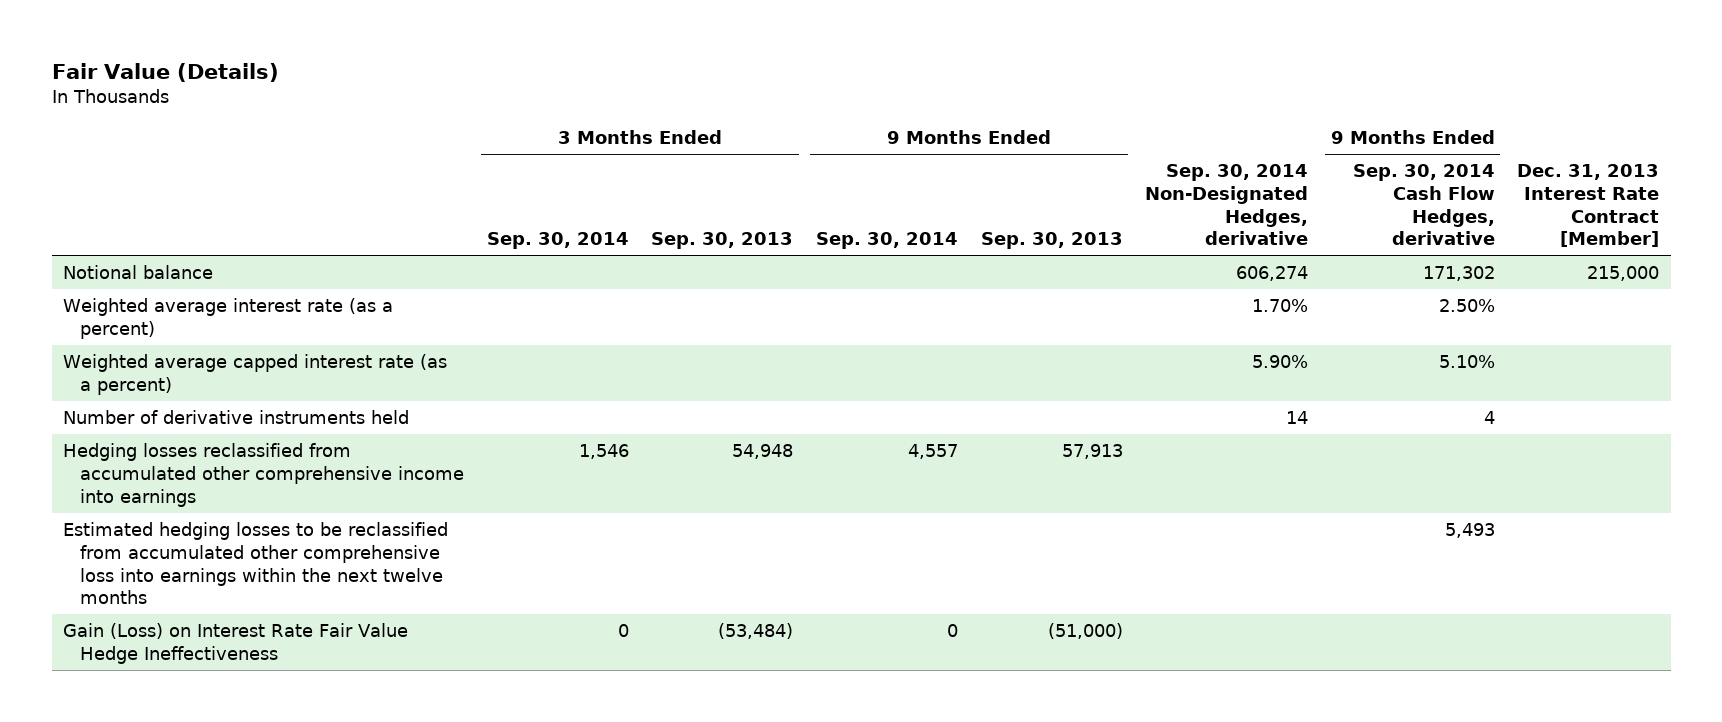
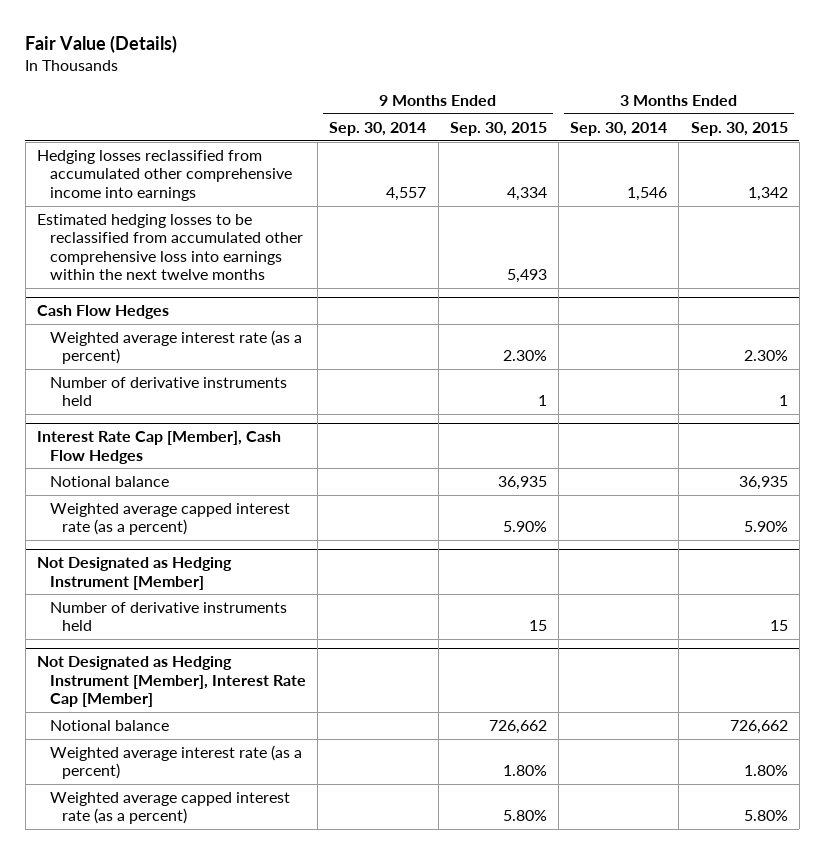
- | 3 Months Ended Sep. 30, 2014 | 3 Months Ended Sep. 30, 2013 | 9 Months Ended Sep. 30, 2014 | 9 Months Ended Sep. 30, 2013 | Sep. 30, 2014 Non-Designated Hedges, derivative | 9 Months Ended Sep. 30, 2014 Cash Flow Hedges, derivative | Dec. 31, 2013 Interest Rate Contract [Member]
+ | 9 Months Ended Sep. 30, 2014 | 9 Months Ended Sep. 30, 2015 | 3 Months Ended Sep. 30, 2014 | 3 Months Ended Sep. 30, 2015
- Notional balance | | | | | 606,274 | 171,302 | 215,000
- Weighted average interest rate (as a percent) | | | | | 1.70% | 2.50% |
- Weighted average capped interest rate (as a percent) | | | | | 5.90% | 5.10% |
- Number of derivative instruments held | | | | | 14 | 4 |
- Gain (Loss) on Interest Rate Fair Value Hedge Ineffectiveness | 0 | (53,484) | 0 | (51,000) | | |
+ Cash Flow Hedges
+ Weighted average interest rate (as a percent) | | 2.30% | | 2.30%
+ Number of derivative instruments held | | 1 | | 1
+ Interest Rate Cap [Member], Cash Flow Hedges
+ Notional balance | | 36,935 | | 36,935
+ Weighted average capped interest rate (as a percent) | | 5.90% | | 5.90%
+ Not Designated as Hedging Instrument [Member]
+ Number of derivative instruments held | | 15 | | 15
+ Not Designated as Hedging Instrument [Member], Interest Rate Cap [Member]
+ Notional balance | | 726,662 | | 726,662
+ Weighted average interest rate (as a percent) | | 1.80% | | 1.80%
+ Weighted average capped interest rate (as a percent) | | 5.80% | | 5.80%

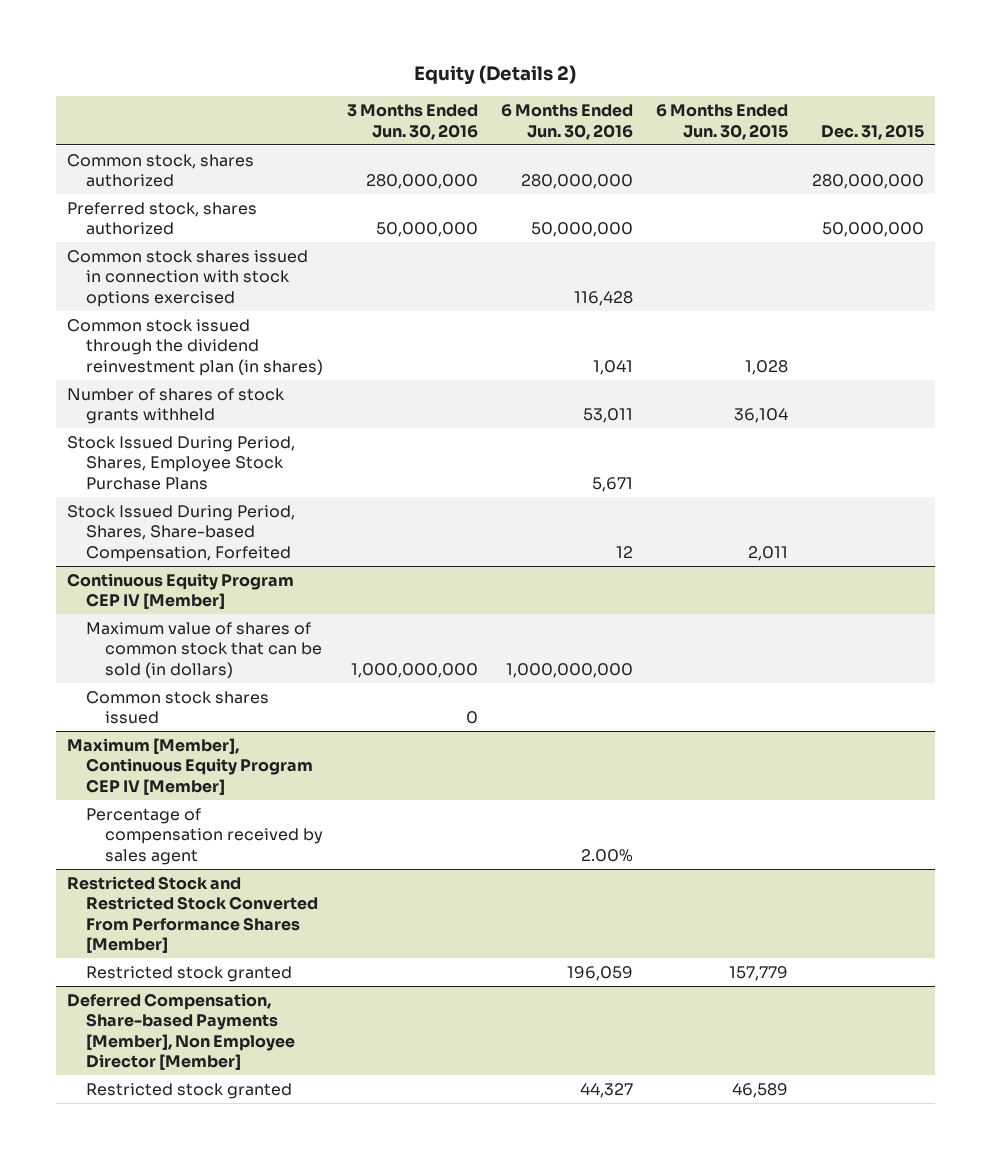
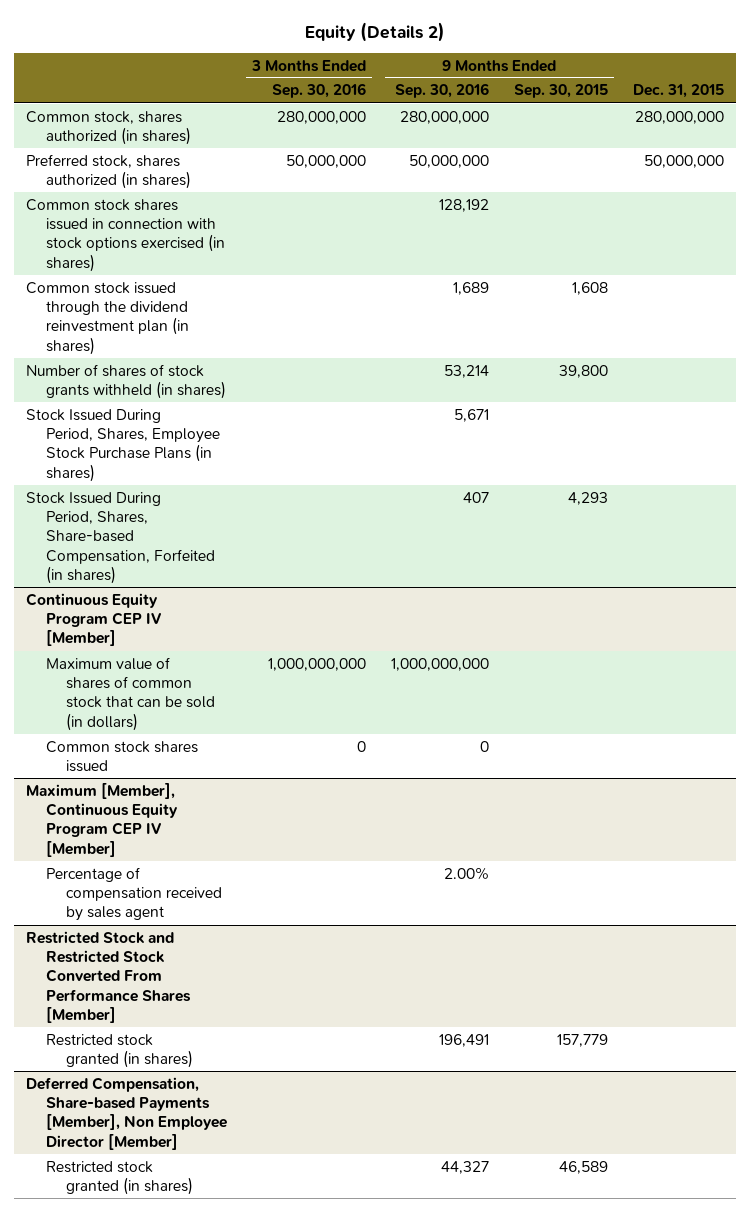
- | 3 Months Ended Jun. 30, 2016 | 6 Months Ended Jun. 30, 2016 | 6 Months Ended Jun. 30, 2015 | Dec. 31, 2015
+ | 3 Months Ended Sep. 30, 2016 | 9 Months Ended Sep. 30, 2016 | 9 Months Ended Sep. 30, 2015 | Dec. 31, 2015
- Common stock, shares authorized | 280,000,000 | 280,000,000 | | 280,000,000
- Preferred stock, shares authorized | 50,000,000 | 50,000,000 | | 50,000,000
- Common stock shares issued in connection with stock options exercised | | 116,428 | |
+ Common stock, shares authorized (in shares) | 280,000,000 | 280,000,000 | | 280,000,000
+ Preferred stock, shares authorized (in shares) | 50,000,000 | 50,000,000 | | 50,000,000
+ Common stock shares issued in connection with stock options exercised (in shares) | | 128,192 | |
- Number of shares of stock grants withheld | | 53,011 | 36,104 |
- Stock Issued During Period, Shares, Employee Stock Purchase Plans | | 5,671 | |
- Stock Issued During Period, Shares, Share-based Compensation, Forfeited | | 12 | 2,011 |
+ Number of shares of stock grants withheld (in shares) | | 53,214 | 39,800 |
+ Stock Issued During Period, Shares, Employee Stock Purchase Plans (in shares) | | 5,671 | |
+ Stock Issued During Period, Shares, Share-based Compensation, Forfeited (in shares) | | 407 | 4,293 |
@ Restricted Stock and Restricted Stock Converted From Performance Shares [Member]
- Restricted stock granted | | 196,059 | 157,779 |
+ Restricted stock granted (in shares) | | 196,491 | 157,779 |
@ Deferred Compensation, Share-based Payments [Member], Non Employee Director [Member]
- Restricted stock granted | | 44,327 | 46,589 |
+ Restricted stock granted (in shares) | | 44,327 | 46,589 |

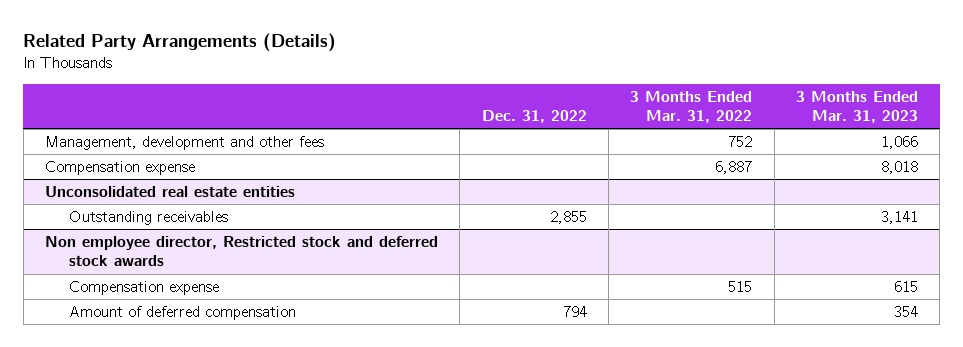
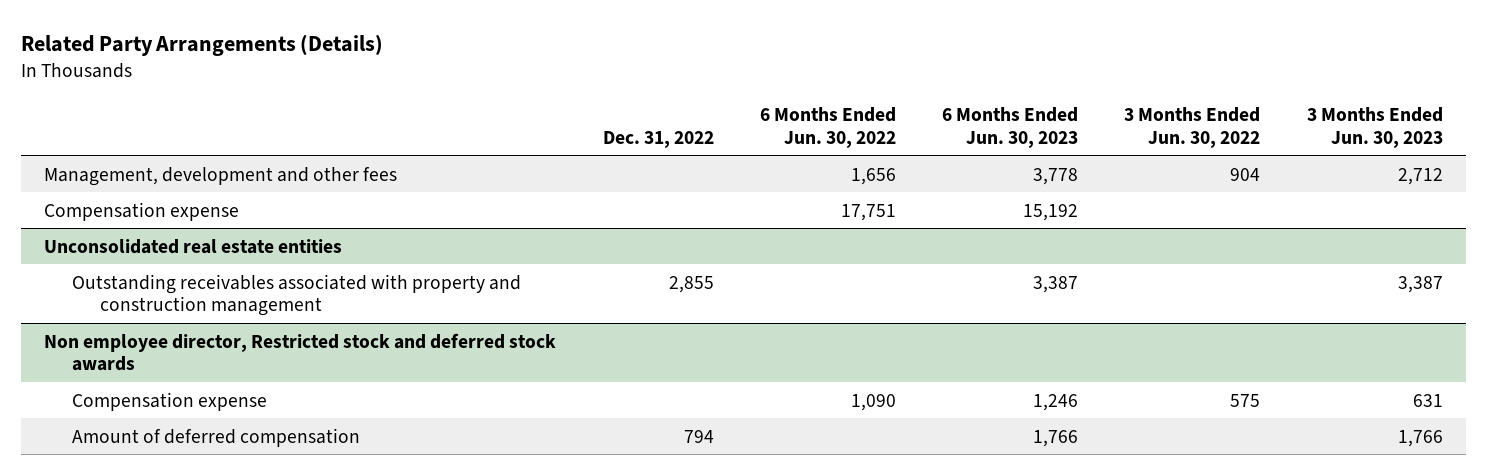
- | Dec. 31, 2022 | 3 Months Ended Mar. 31, 2022 | 3 Months Ended Mar. 31, 2023
+ | Dec. 31, 2022 | 6 Months Ended Jun. 30, 2022 | 6 Months Ended Jun. 30, 2023 | 3 Months Ended Jun. 30, 2022 | 3 Months Ended Jun. 30, 2023
@ Unconsolidated real estate entities
- Outstanding receivables | 2,855 | | 3,141
+ Outstanding receivables associated with property and construction management | 2,855 | | 3,387 | | 3,387

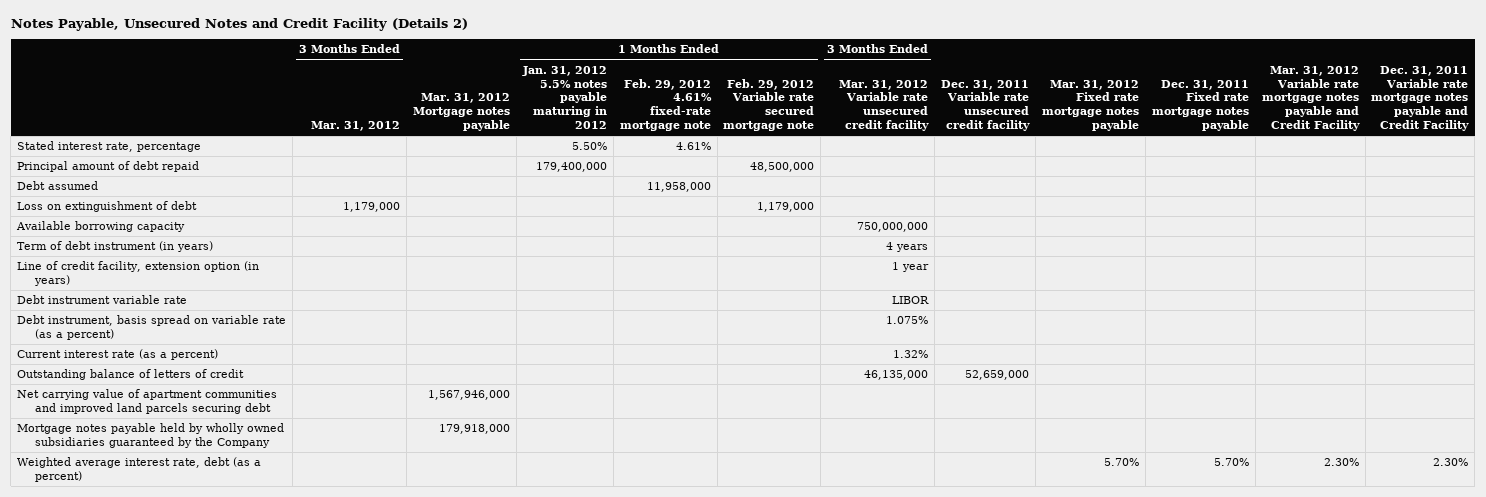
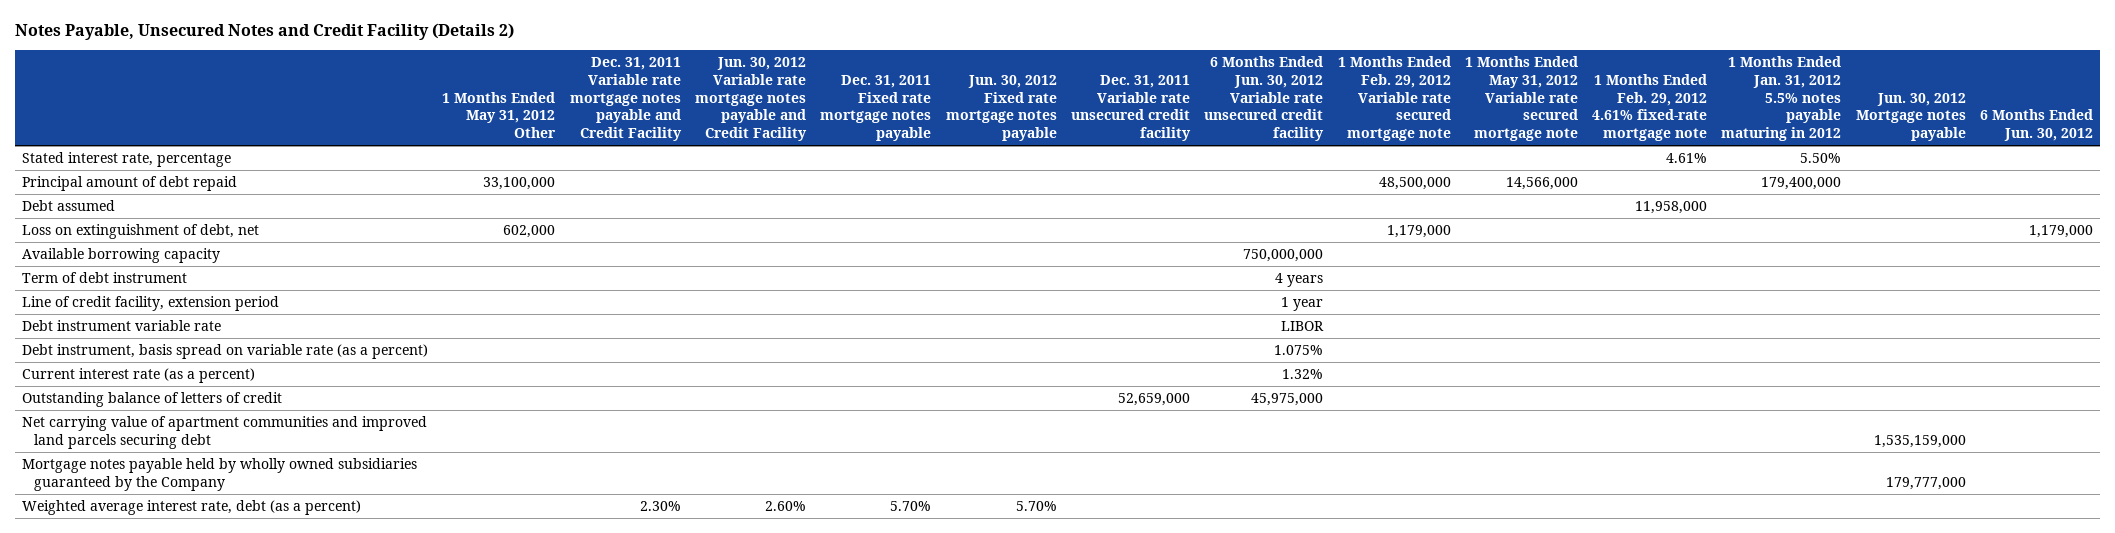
- | 3 Months Ended Mar. 31, 2012 | Mar. 31, 2012 Mortgage notes payable | 1 Months Ended Jan. 31, 2012 5.5% notes payable maturing in 2012 | 1 Months Ended Feb. 29, 2012 4.61% fixed-rate mortgage note | 1 Months Ended Feb. 29, 2012 Variable rate secured mortgage note | 3 Months Ended Mar. 31, 2012 Variable rate unsecured credit facility | Dec. 31, 2011 Variable rate unsecured credit facility | Mar. 31, 2012 Fixed rate mortgage notes payable | Dec. 31, 2011 Fixed rate mortgage notes payable | Mar. 31, 2012 Variable rate mortgage notes payable and Credit Facility | Dec. 31, 2011 Variable rate mortgage notes payable and Credit Facility
+ | 1 Months Ended May 31, 2012 Other | Dec. 31, 2011 Variable rate mortgage notes payable and Credit Facility | Jun. 30, 2012 Variable rate mortgage notes payable and Credit Facility | Dec. 31, 2011 Fixed rate mortgage notes payable | Jun. 30, 2012 Fixed rate mortgage notes payable | Dec. 31, 2011 Variable rate unsecured credit facility | 6 Months Ended Jun. 30, 2012 Variable rate unsecured credit facility | 1 Months Ended Feb. 29, 2012 Variable rate secured mortgage note | 1 Months Ended May 31, 2012 Variable rate secured mortgage note | 1 Months Ended Feb. 29, 2012 4.61% fixed-rate mortgage note | 1 Months Ended Jan. 31, 2012 5.5% notes payable maturing in 2012 | Jun. 30, 2012 Mortgage notes payable | 6 Months Ended Jun. 30, 2012
- Loss on extinguishment of debt | 1,179,000 | | | | 1,179,000 | | | | | |
+ Loss on extinguishment of debt, net | 602,000 | | | | | | | 1,179,000 | | | | | 1,179,000
- Term of debt instrument (in years) | | | | | | 4 years | | | | |
- Line of credit facility, extension option (in years) | | | | | | 1 year | | | | |
+ Term of debt instrument | | | | | | | 4 years | | | | | |
+ Line of credit facility, extension period | | | | | | | 1 year | | | | | |

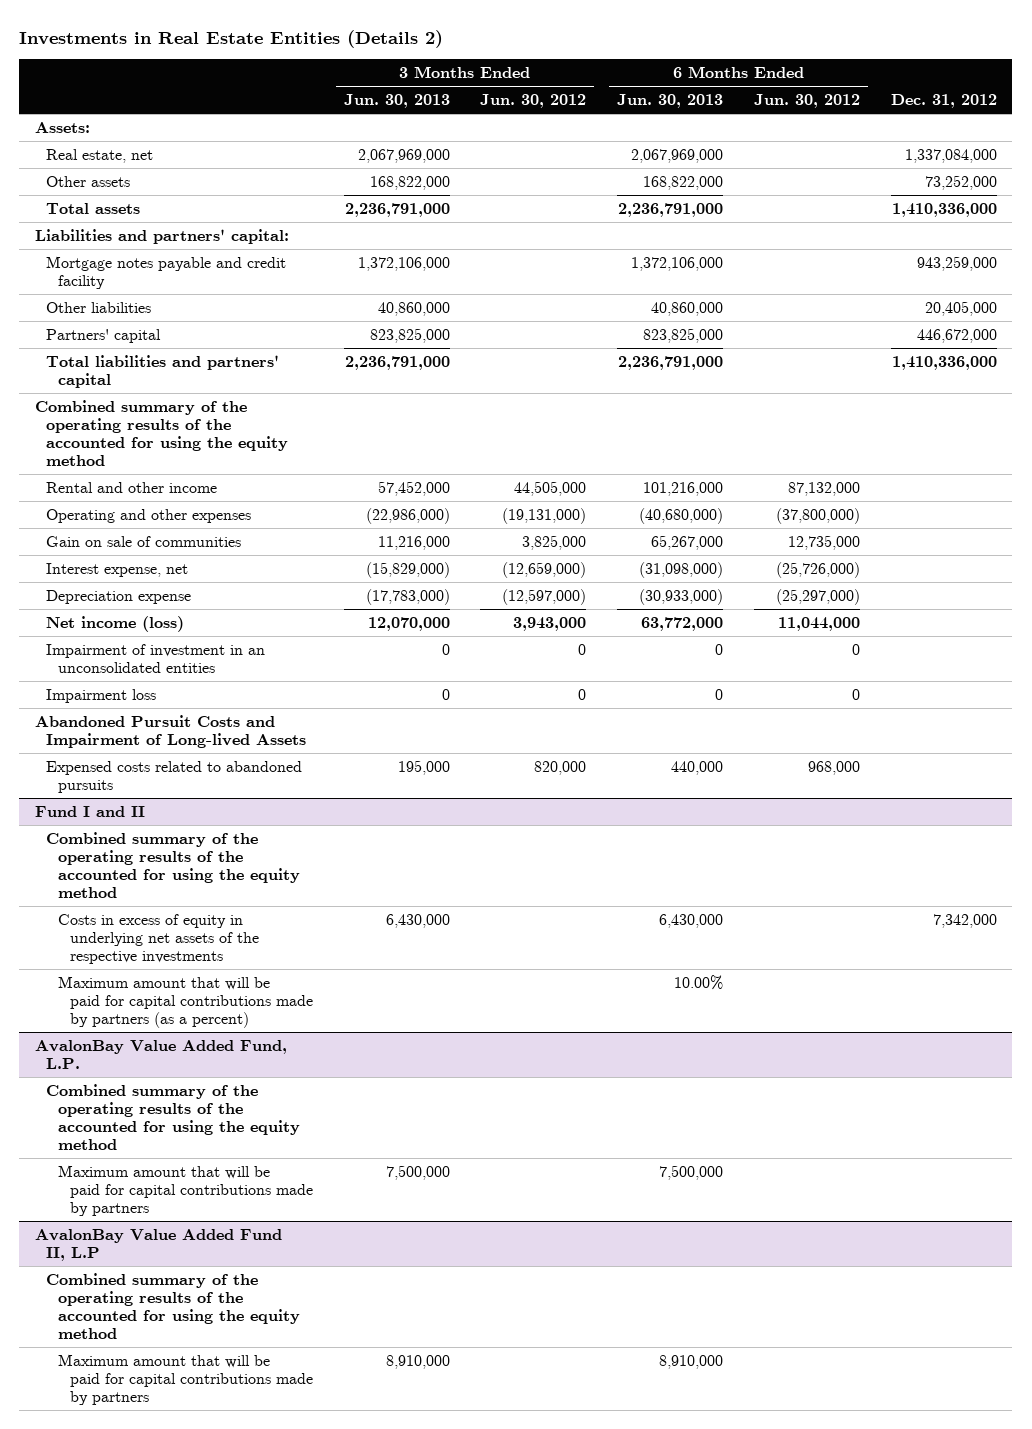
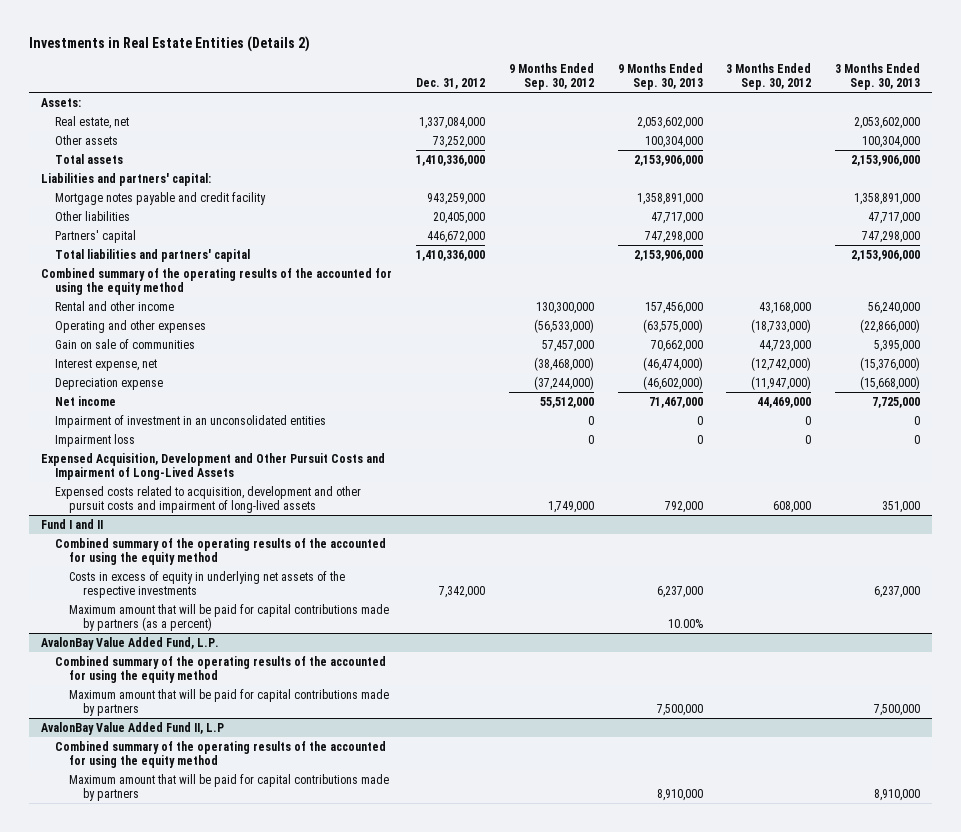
- | 3 Months Ended Jun. 30, 2013 | 3 Months Ended Jun. 30, 2012 | 6 Months Ended Jun. 30, 2013 | 6 Months Ended Jun. 30, 2012 | Dec. 31, 2012
+ | Dec. 31, 2012 | 9 Months Ended Sep. 30, 2012 | 9 Months Ended Sep. 30, 2013 | 3 Months Ended Sep. 30, 2012 | 3 Months Ended Sep. 30, 2013
- Net income (loss) | 12,070,000 | 3,943,000 | 63,772,000 | 11,044,000 |
+ Net income | | 55,512,000 | 71,467,000 | 44,469,000 | 7,725,000
- Abandoned Pursuit Costs and Impairment of Long-lived Assets
- Expensed costs related to abandoned pursuits | 195,000 | 820,000 | 440,000 | 968,000 |
+ Expensed Acquisition, Development and Other Pursuit Costs and Impairment of Long-Lived Assets
+ Expensed costs related to acquisition, development and other pursuit costs and impairment of long-lived assets | | 1,749,000 | 792,000 | 608,000 | 351,000

